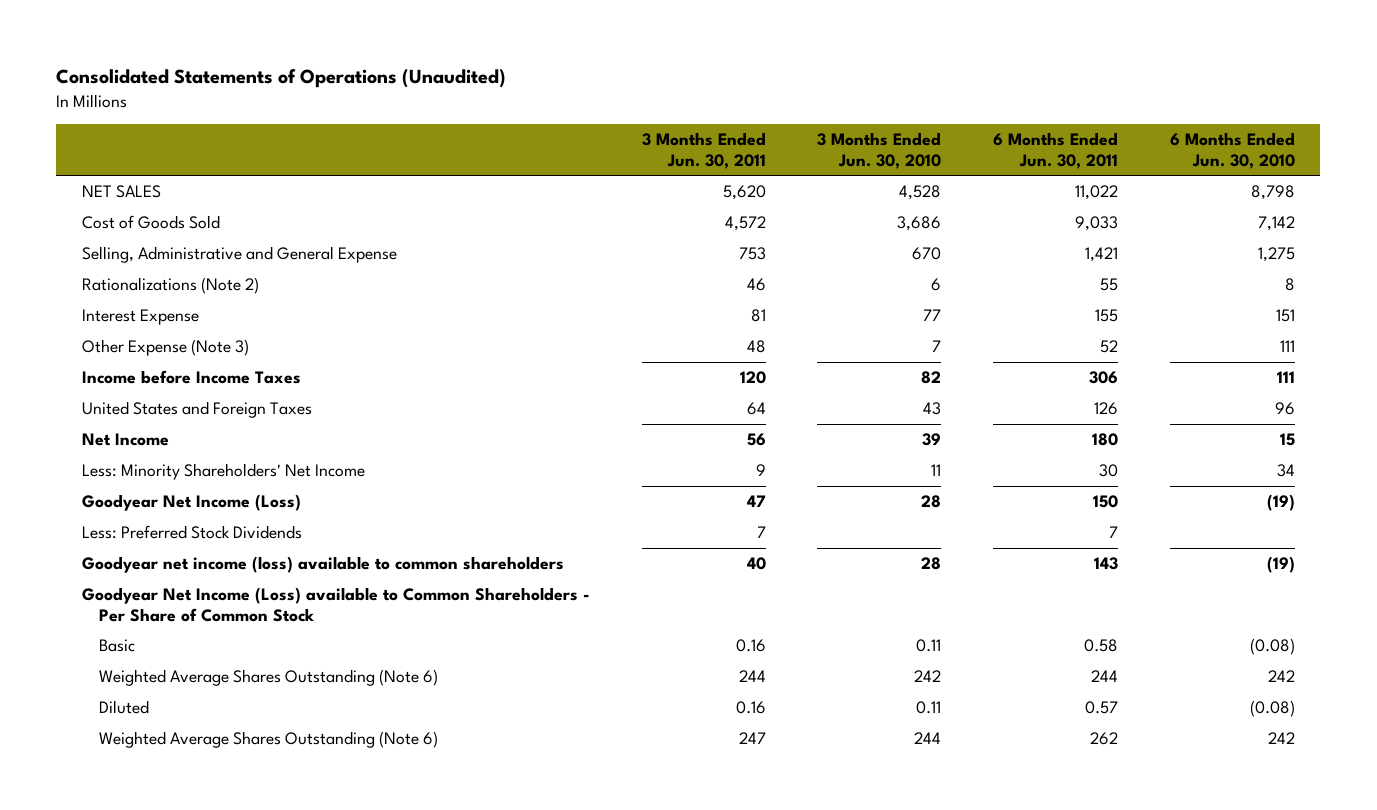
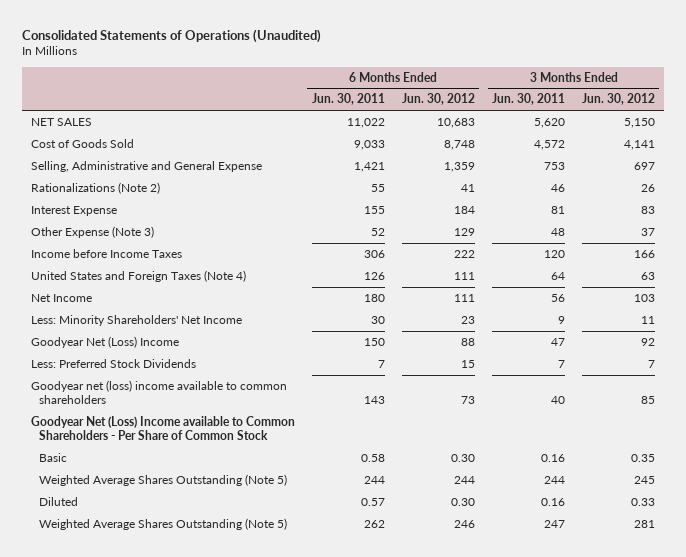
- | 3 Months Ended Jun. 30, 2011 | 3 Months Ended Jun. 30, 2010 | 6 Months Ended Jun. 30, 2011 | 6 Months Ended Jun. 30, 2010
+ | 6 Months Ended Jun. 30, 2011 | 6 Months Ended Jun. 30, 2012 | 3 Months Ended Jun. 30, 2011 | 3 Months Ended Jun. 30, 2012
- United States and Foreign Taxes | 64 | 43 | 126 | 96
+ United States and Foreign Taxes (Note 4) | 126 | 111 | 64 | 63
- Goodyear Net Income (Loss) | 47 | 28 | 150 | (19)
+ Goodyear Net (Loss) Income | 150 | 88 | 47 | 92
- Goodyear net income (loss) available to common shareholders | 40 | 28 | 143 | (19)
- Goodyear Net Income (Loss) available to Common Shareholders - Per Share of Common Stock
+ Goodyear net (loss) income available to common shareholders | 143 | 73 | 40 | 85
+ Goodyear Net (Loss) Income available to Common Shareholders - Per Share of Common Stock
- Weighted Average Shares Outstanding (Note 6) | 244 | 242 | 244 | 242
+ Weighted Average Shares Outstanding (Note 5) | 244 | 244 | 244 | 245
- Weighted Average Shares Outstanding (Note 6) | 247 | 244 | 262 | 242
+ Weighted Average Shares Outstanding (Note 5) | 262 | 246 | 247 | 281

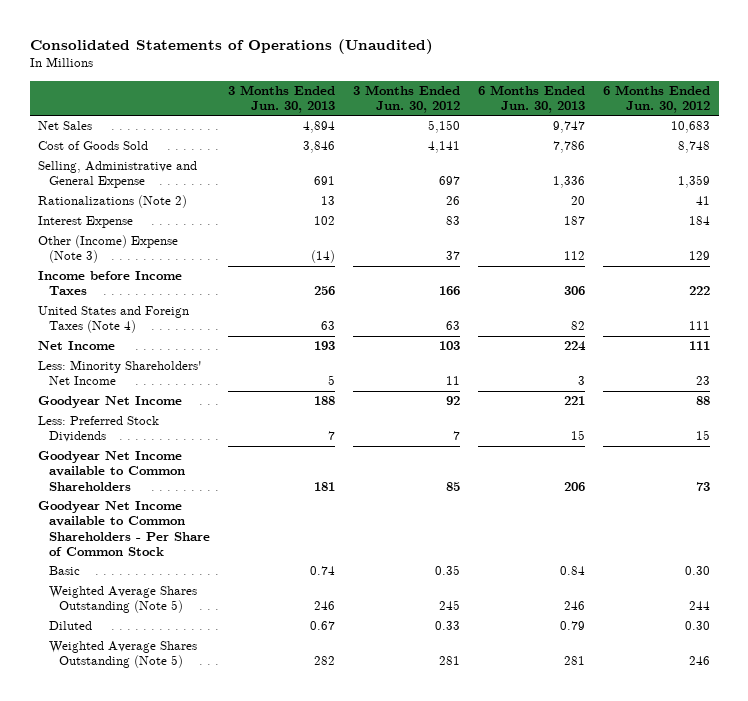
- | 6 Months Ended Jun. 30, 2011 | 6 Months Ended Jun. 30, 2012 | 3 Months Ended Jun. 30, 2011 | 3 Months Ended Jun. 30, 2012
+ | 3 Months Ended Jun. 30, 2013 | 3 Months Ended Jun. 30, 2012 | 6 Months Ended Jun. 30, 2013 | 6 Months Ended Jun. 30, 2012
- NET SALES | 11,022 | 10,683 | 5,620 | 5,150
+ Net Sales | 4,894 | 5,150 | 9,747 | 10,683
- Other Expense (Note 3) | 52 | 129 | 48 | 37
+ Other (Income) Expense (Note 3) | (14) | 37 | 112 | 129
- Goodyear Net (Loss) Income | 150 | 88 | 47 | 92
+ Goodyear Net Income | 188 | 92 | 221 | 88
- Goodyear net (loss) income available to common shareholders | 143 | 73 | 40 | 85
- Goodyear Net (Loss) Income available to Common Shareholders - Per Share of Common Stock
+ Goodyear Net Income available to Common Shareholders | 181 | 85 | 206 | 73
+ Goodyear Net Income available to Common Shareholders - Per Share of Common Stock

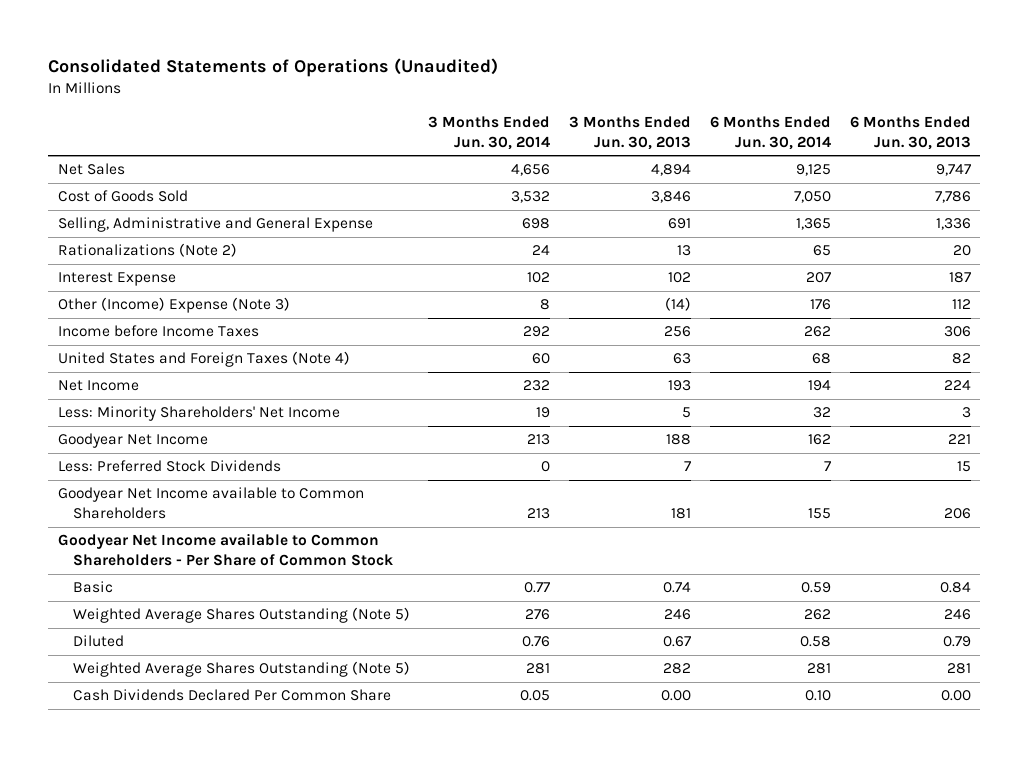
- | 3 Months Ended Jun. 30, 2013 | 3 Months Ended Jun. 30, 2012 | 6 Months Ended Jun. 30, 2013 | 6 Months Ended Jun. 30, 2012
+ | 3 Months Ended Jun. 30, 2014 | 3 Months Ended Jun. 30, 2013 | 6 Months Ended Jun. 30, 2014 | 6 Months Ended Jun. 30, 2013
+ Cash Dividends Declared Per Common Share | 0.05 | 0.00 | 0.10 | 0.00

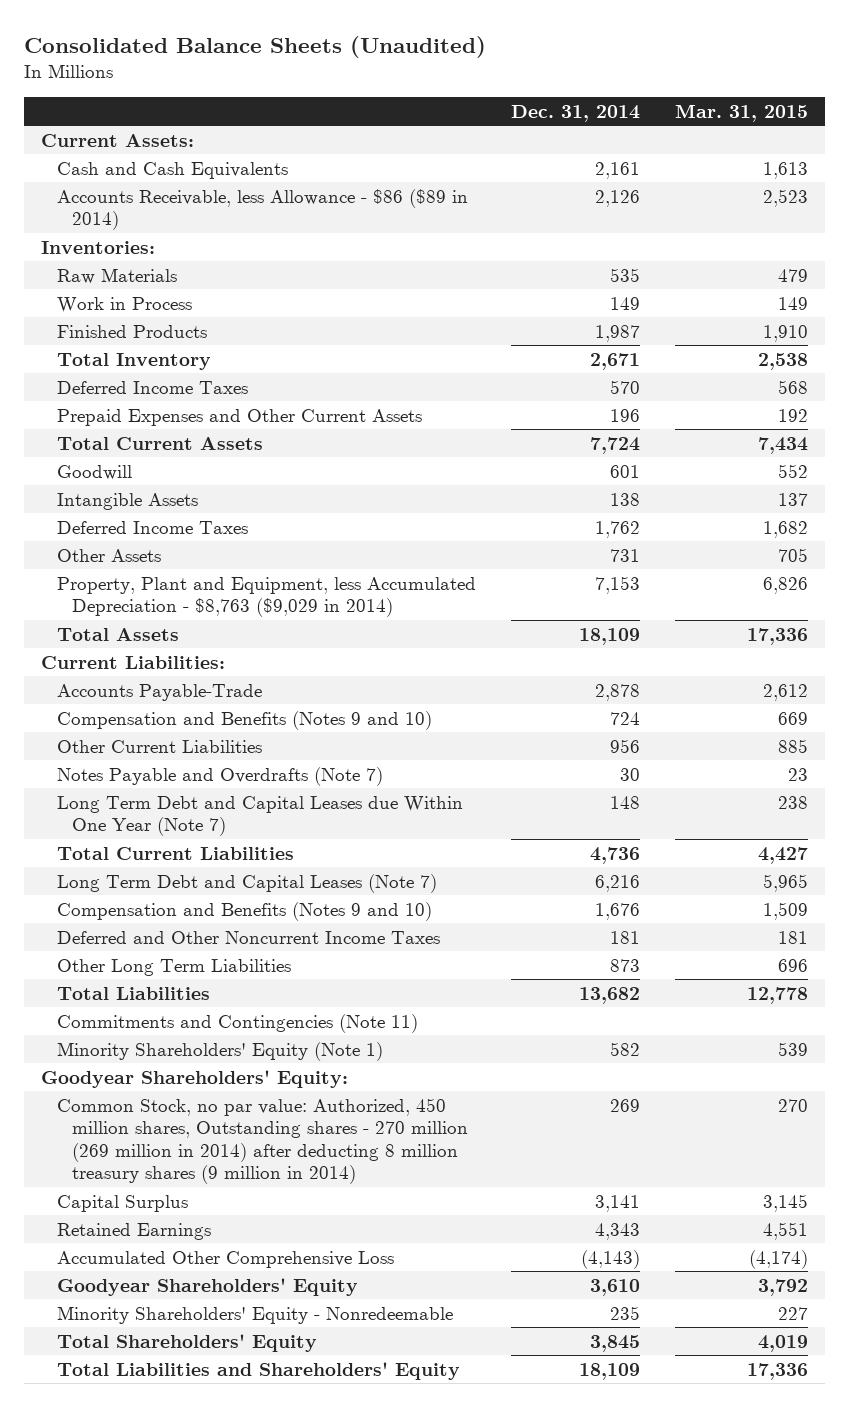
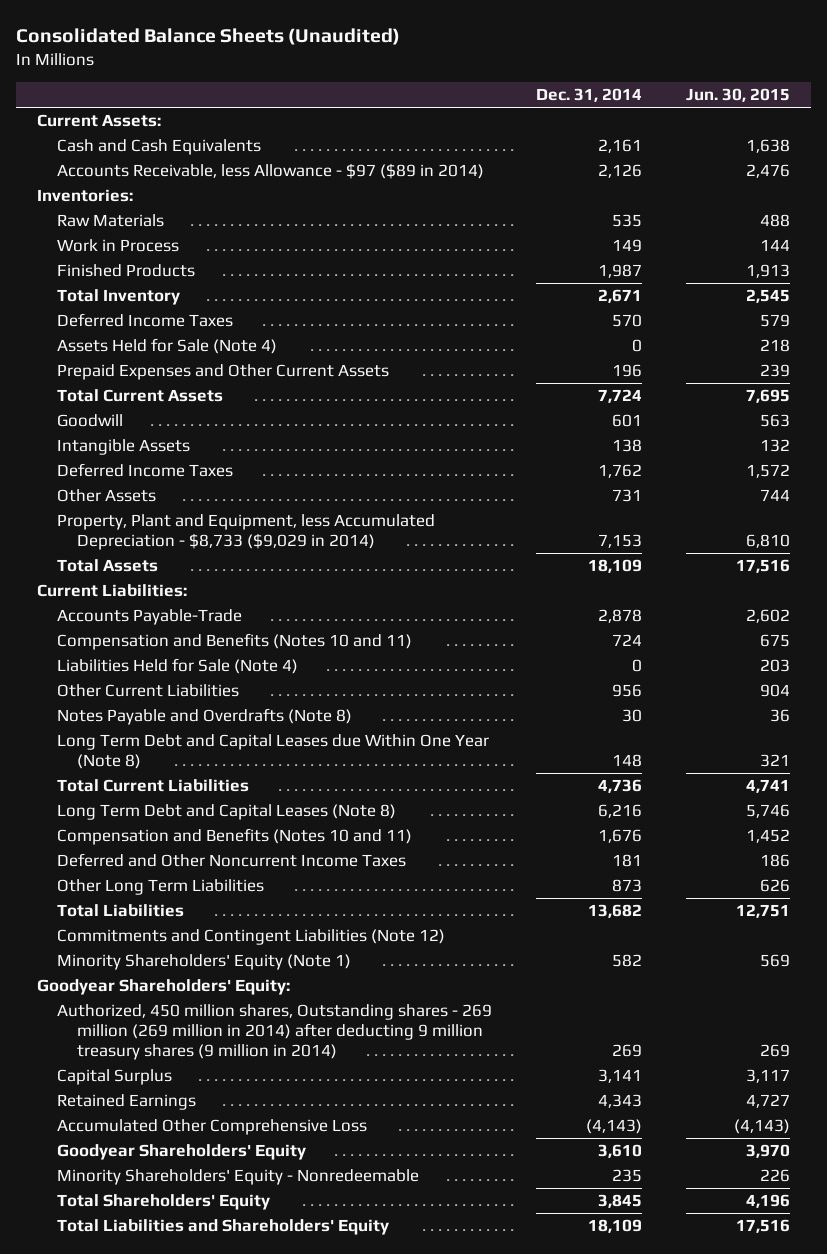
- | Dec. 31, 2014 | Mar. 31, 2015
+ | Dec. 31, 2014 | Jun. 30, 2015
- Accounts Receivable, less Allowance - $86 ($89 in 2014) | 2,126 | 2,523
+ Accounts Receivable, less Allowance - $97 ($89 in 2014) | 2,126 | 2,476
+ Assets Held for Sale (Note 4) | 0 | 218
- Property, Plant and Equipment, less Accumulated Depreciation - $8,763 ($9,029 in 2014) | 7,153 | 6,826
+ Property, Plant and Equipment, less Accumulated Depreciation - $8,733 ($9,029 in 2014) | 7,153 | 6,810
- Compensation and Benefits (Notes 9 and 10) | 724 | 669
+ Compensation and Benefits (Notes 10 and 11) | 724 | 675
+ Liabilities Held for Sale (Note 4) | 0 | 203
- Notes Payable and Overdrafts (Note 7) | 30 | 23
- Long Term Debt and Capital Leases due Within One Year (Note 7) | 148 | 238
+ Notes Payable and Overdrafts (Note 8) | 30 | 36
+ Long Term Debt and Capital Leases due Within One Year (Note 8) | 148 | 321
- Long Term Debt and Capital Leases (Note 7) | 6,216 | 5,965
- Compensation and Benefits (Notes 9 and 10) | 1,676 | 1,509
+ Long Term Debt and Capital Leases (Note 8) | 6,216 | 5,746
+ Compensation and Benefits (Notes 10 and 11) | 1,676 | 1,452
- Commitments and Contingencies (Note 11)
+ Commitments and Contingent Liabilities (Note 12)
- Common Stock, no par value: Authorized, 450 million shares, Outstanding shares - 270 million (269 million in 2014) after deducting 8 million treasury shares (9 million in 2014) | 269 | 270
+ Authorized, 450 million shares, Outstanding shares - 269 million (269 million in 2014) after deducting 9 million treasury shares (9 million in 2014) | 269 | 269

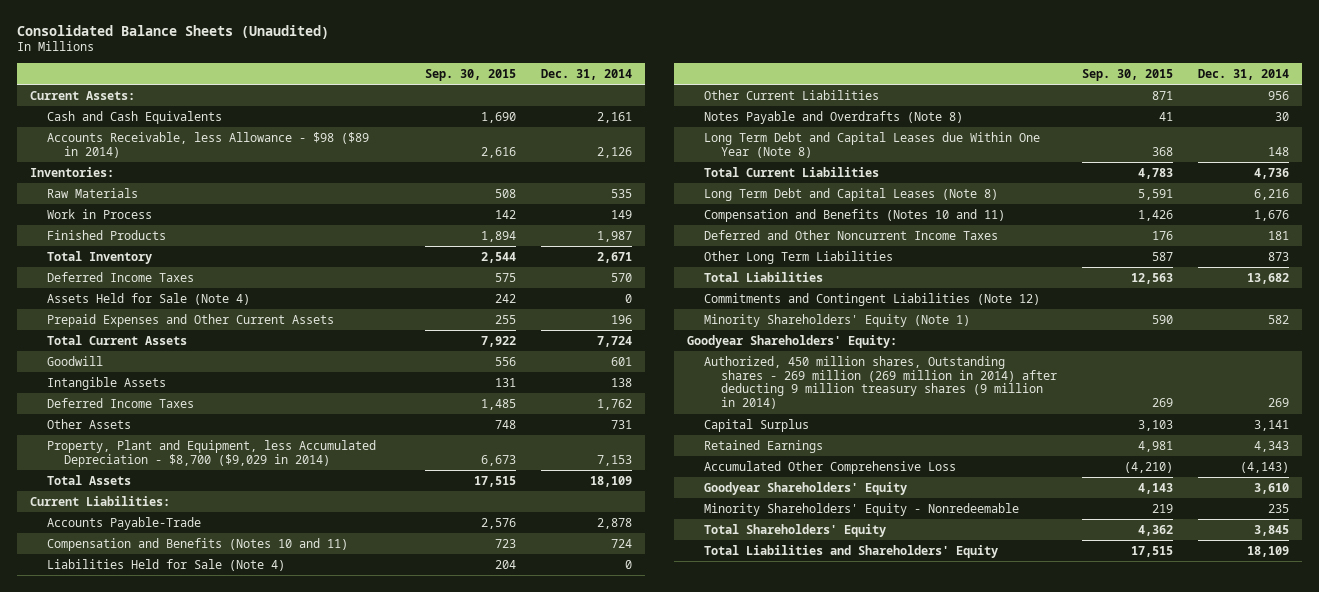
- | Dec. 31, 2014 | Jun. 30, 2015
+ | Sep. 30, 2015 | Dec. 31, 2014
- Accounts Receivable, less Allowance - $97 ($89 in 2014) | 2,126 | 2,476
+ Accounts Receivable, less Allowance - $98 ($89 in 2014) | 2,616 | 2,126
- Property, Plant and Equipment, less Accumulated Depreciation - $8,733 ($9,029 in 2014) | 7,153 | 6,810
+ Property, Plant and Equipment, less Accumulated Depreciation - $8,700 ($9,029 in 2014) | 6,673 | 7,153

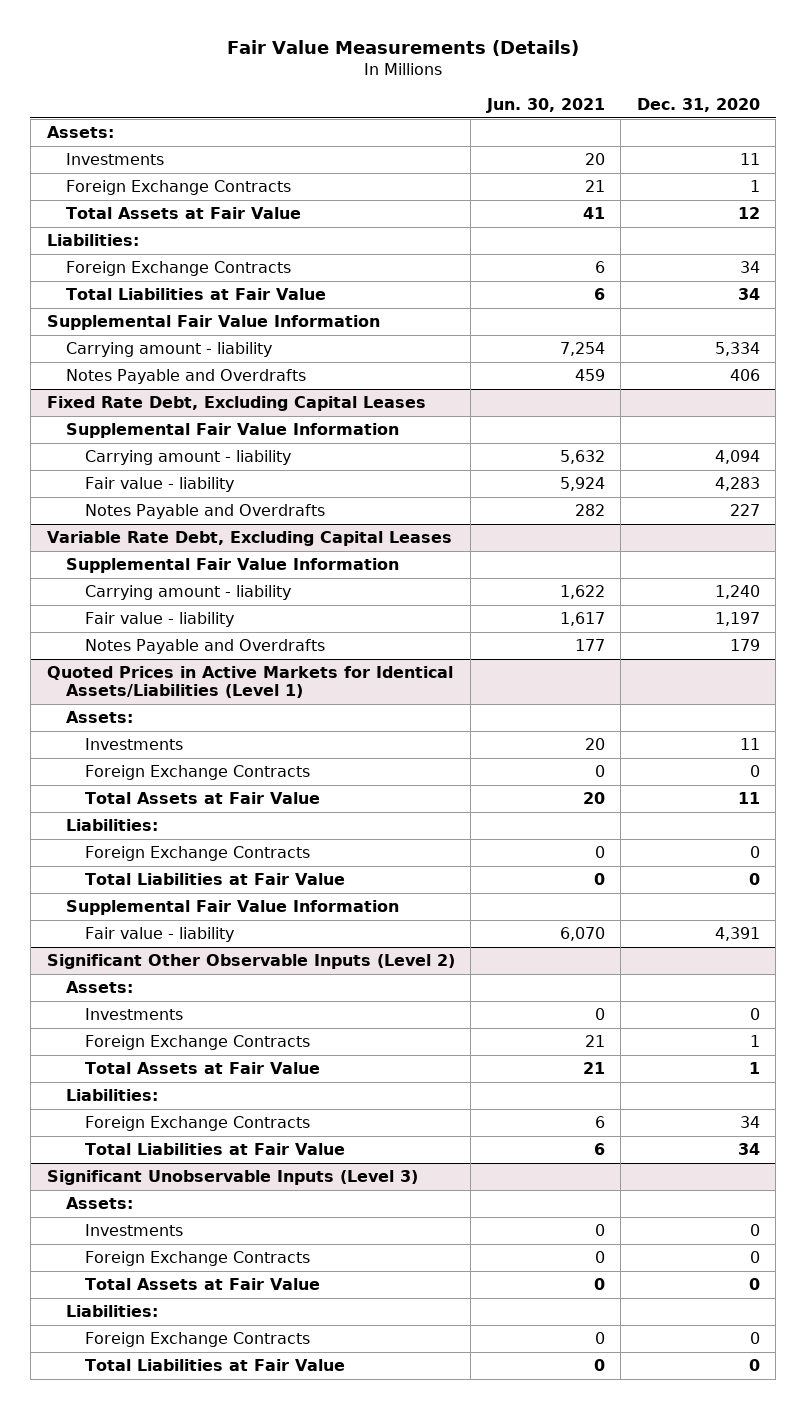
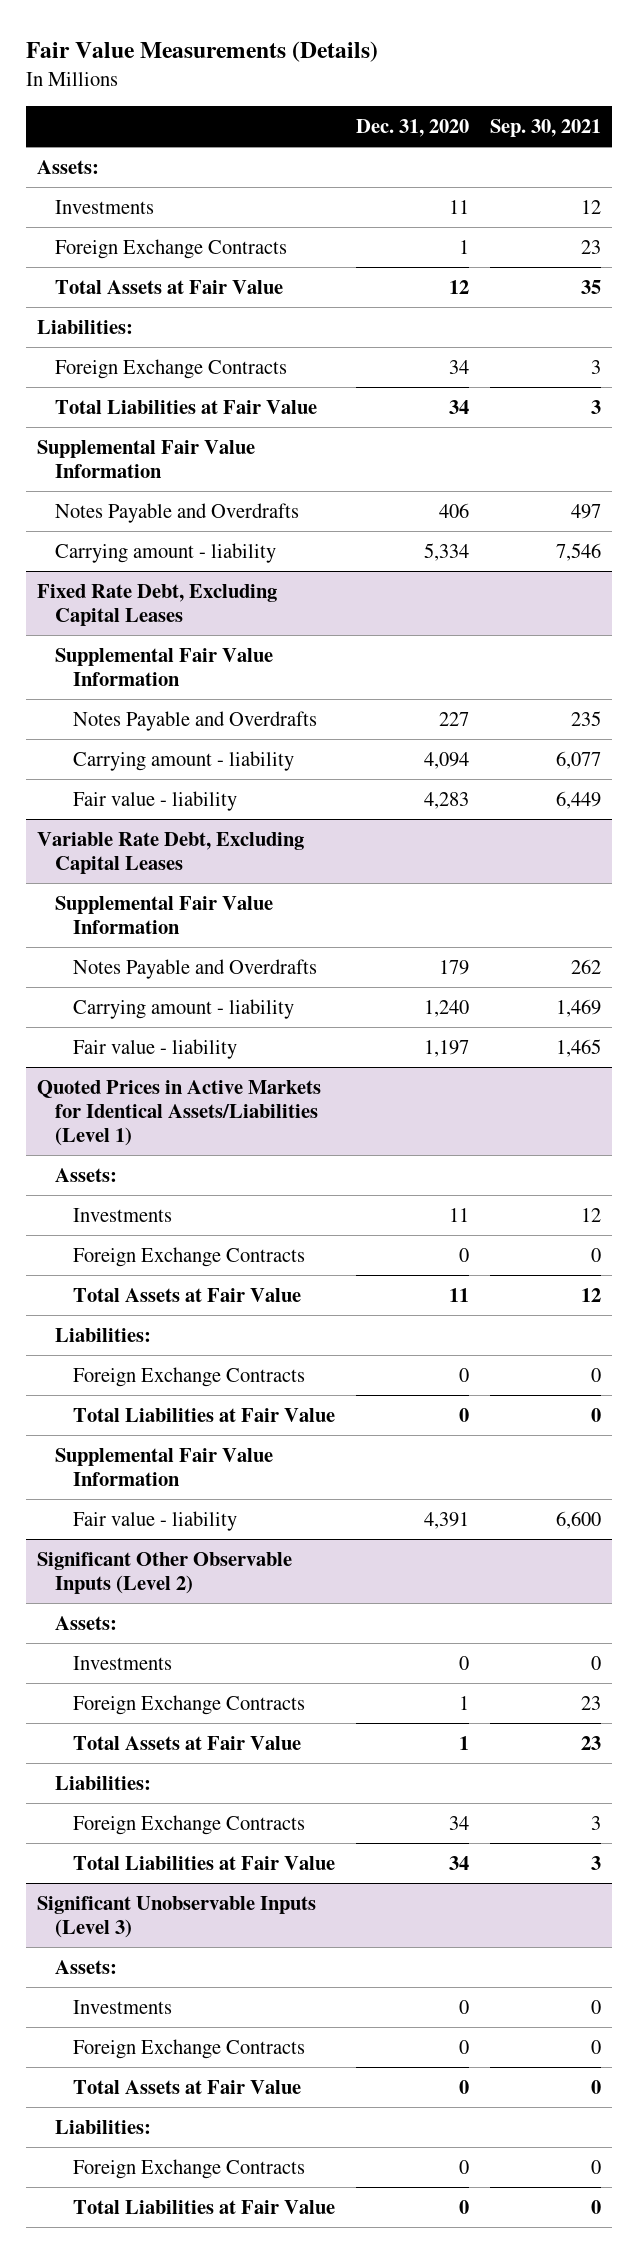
- | Jun. 30, 2021 | Dec. 31, 2020
+ | Dec. 31, 2020 | Sep. 30, 2021
moved down: Carrying amount - liability | 5,334 | 7,546
@ Fixed Rate Debt, Excluding Capital Leases
moved up: Notes Payable and Overdrafts | 227 | 235
@ Variable Rate Debt, Excluding Capital Leases
moved up: Notes Payable and Overdrafts | 179 | 262

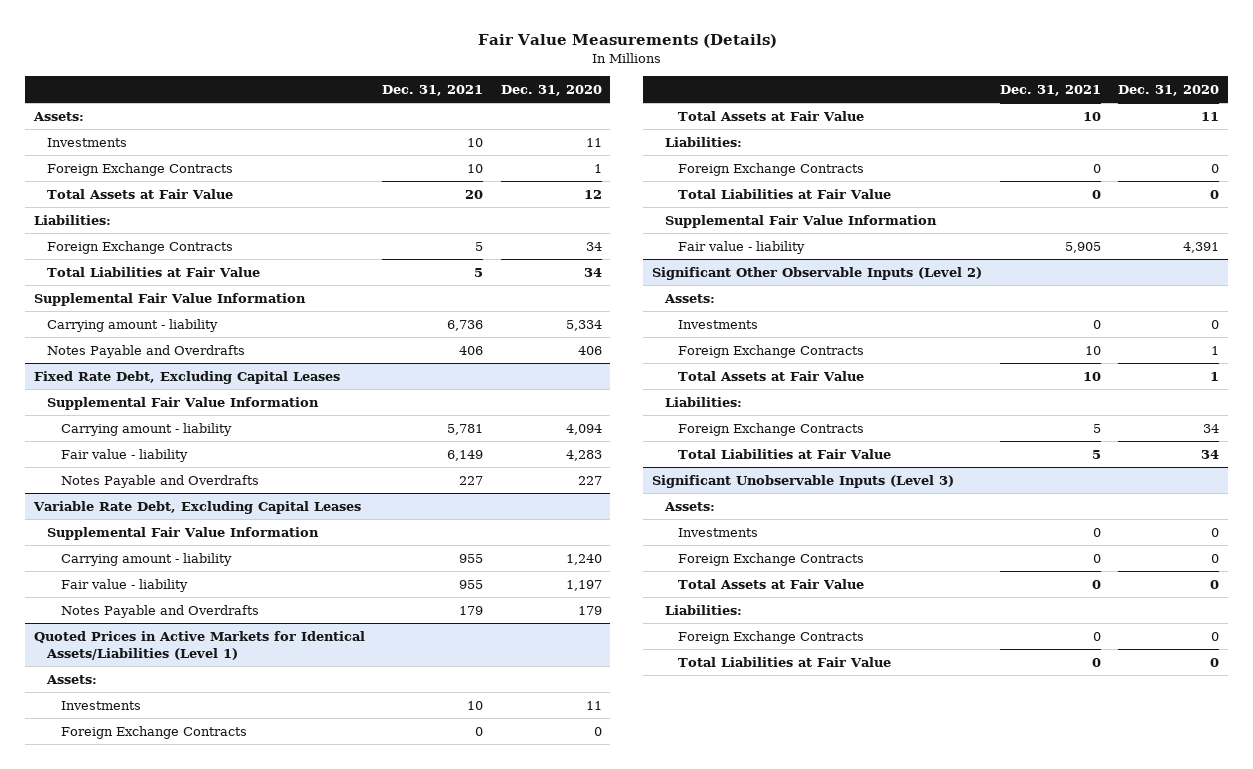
- | Dec. 31, 2020 | Sep. 30, 2021
+ | Dec. 31, 2021 | Dec. 31, 2020
moved down: Notes Payable and Overdrafts | 406 | 406
@ Fixed Rate Debt, Excluding Capital Leases
moved down: Notes Payable and Overdrafts | 227 | 227
@ Variable Rate Debt, Excluding Capital Leases
moved down: Notes Payable and Overdrafts | 179 | 179

